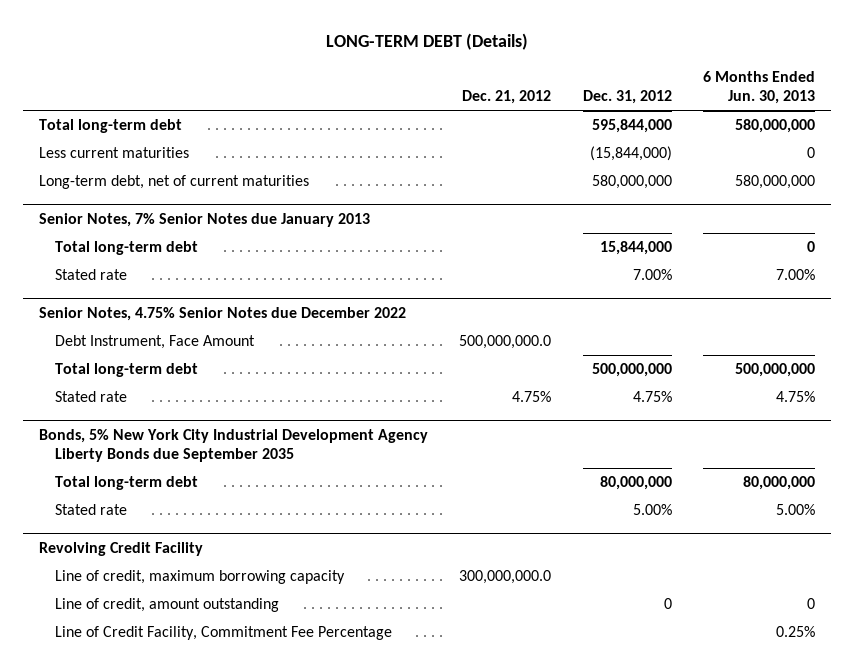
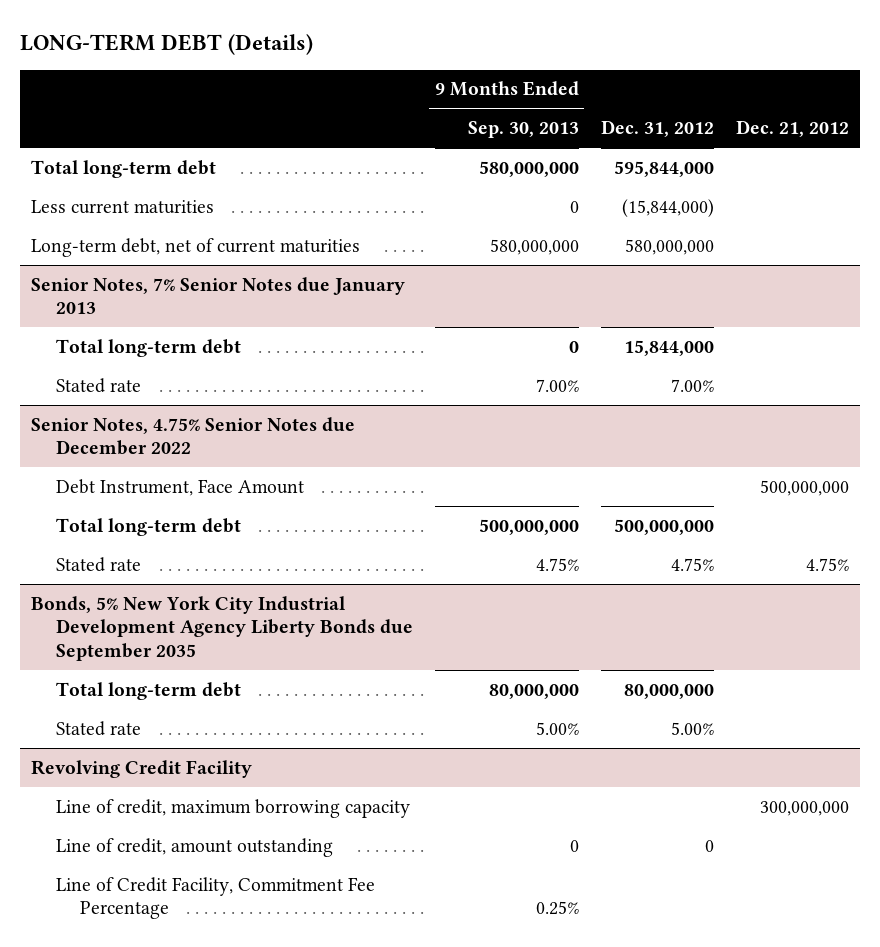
- | Dec. 21, 2012 | Dec. 31, 2012 | 6 Months Ended Jun. 30, 2013
+ | 9 Months Ended Sep. 30, 2013 | Dec. 31, 2012 | Dec. 21, 2012
@ Senior Notes, 4.75% Senior Notes due December 2022
- Debt Instrument, Face Amount | 500,000,000.0 | |
+ Debt Instrument, Face Amount | | | 500,000,000
@ Revolving Credit Facility
- Line of credit, maximum borrowing capacity | 300,000,000.0 | |
+ Line of credit, maximum borrowing capacity | | | 300,000,000

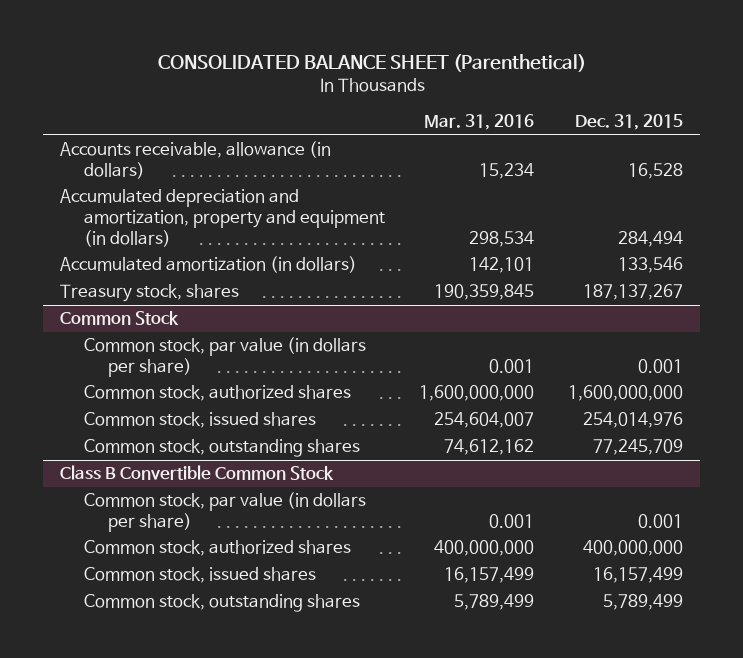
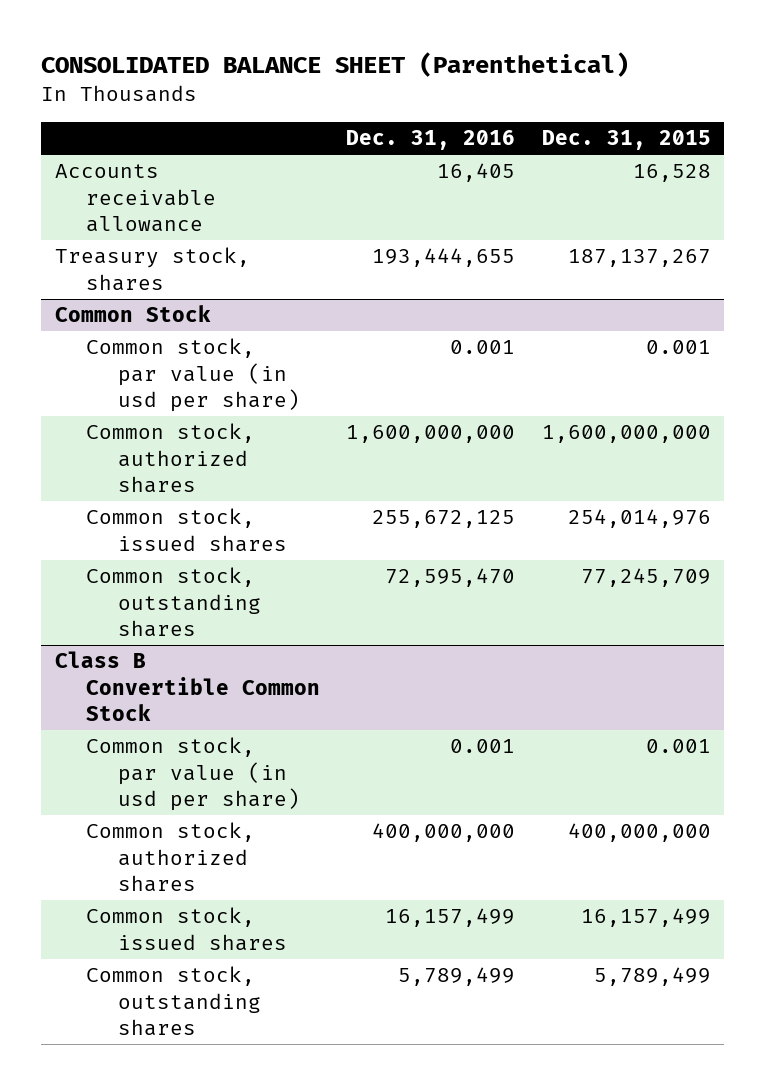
- | Mar. 31, 2016 | Dec. 31, 2015
+ | Dec. 31, 2016 | Dec. 31, 2015
- Accounts receivable, allowance (in dollars) | 15,234 | 16,528
- Accumulated depreciation and amortization, property and equipment (in dollars) | 298,534 | 284,494
- Accumulated amortization (in dollars) | 142,101 | 133,546
+ Accounts receivable allowance | 16,405 | 16,528
@ Common Stock
- Common stock, par value (in dollars per share) | 0.001 | 0.001
+ Common stock, par value (in usd per share) | 0.001 | 0.001
@ Class B Convertible Common Stock
- Common stock, par value (in dollars per share) | 0.001 | 0.001
+ Common stock, par value (in usd per share) | 0.001 | 0.001

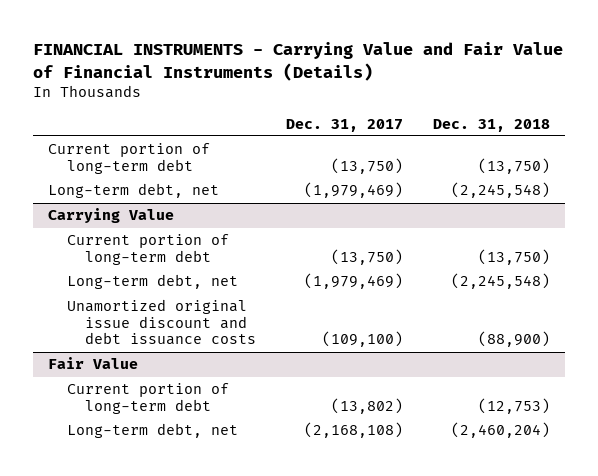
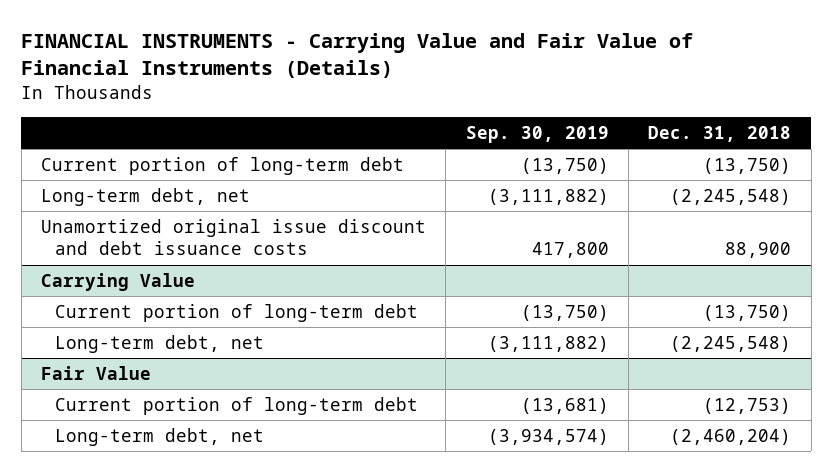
- | Dec. 31, 2017 | Dec. 31, 2018
+ | Sep. 30, 2019 | Dec. 31, 2018
+ Unamortized original issue discount and debt issuance costs | 417,800 | 88,900
@ Carrying Value
- Unamortized original issue discount and debt issuance costs | (109,100) | (88,900)

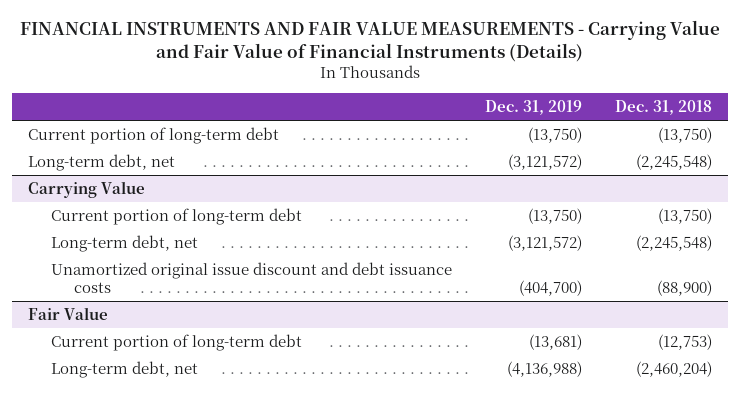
- FINANCIAL INSTRUMENTS - Carrying Value and Fair Value of Financial Instruments (Details)
+ FINANCIAL INSTRUMENTS AND FAIR VALUE MEASUREMENTS - Carrying Value and Fair Value of Financial Instruments (Details)
- | Sep. 30, 2019 | Dec. 31, 2018
+ | Dec. 31, 2019 | Dec. 31, 2018
- Unamortized original issue discount and debt issuance costs | 417,800 | 88,900
@ Carrying Value
+ Unamortized original issue discount and debt issuance costs | (404,700) | (88,900)

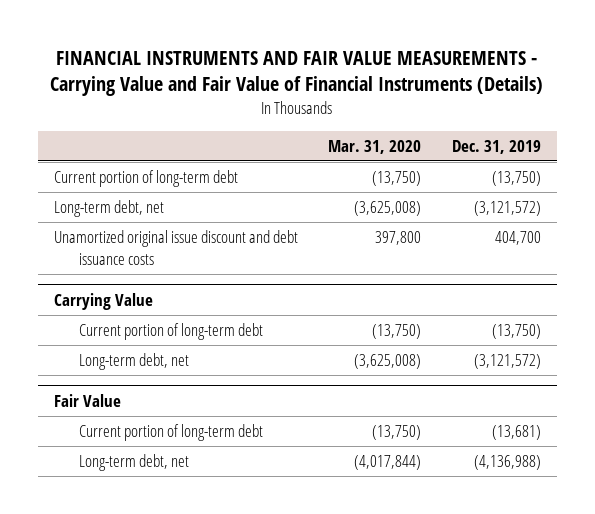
- | Dec. 31, 2019 | Dec. 31, 2018
+ | Mar. 31, 2020 | Dec. 31, 2019
+ Unamortized original issue discount and debt issuance costs | 397,800 | 404,700
@ Carrying Value
- Unamortized original issue discount and debt issuance costs | (404,700) | (88,900)

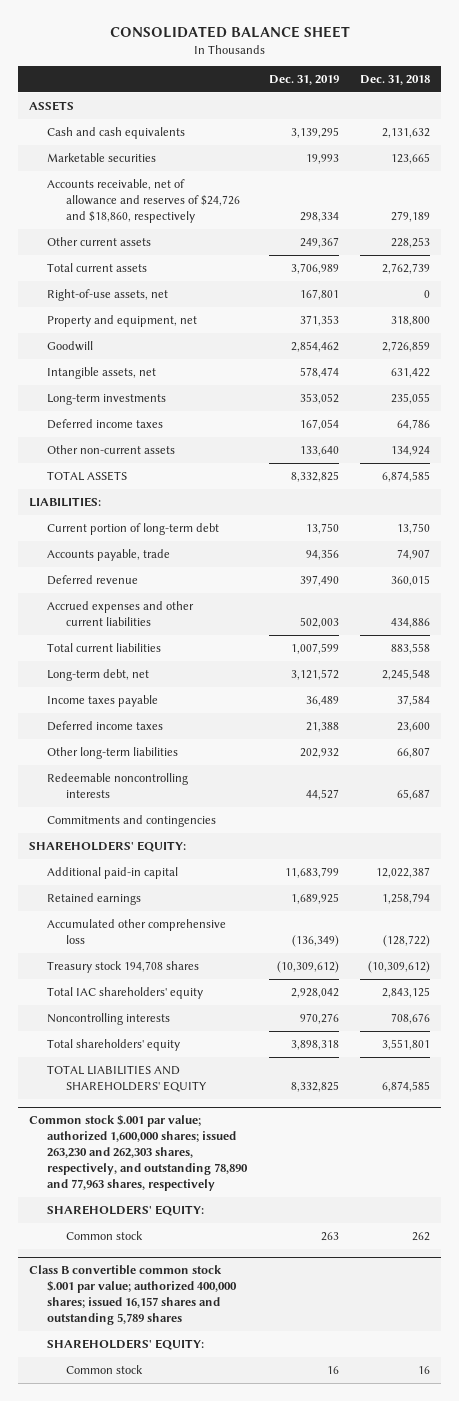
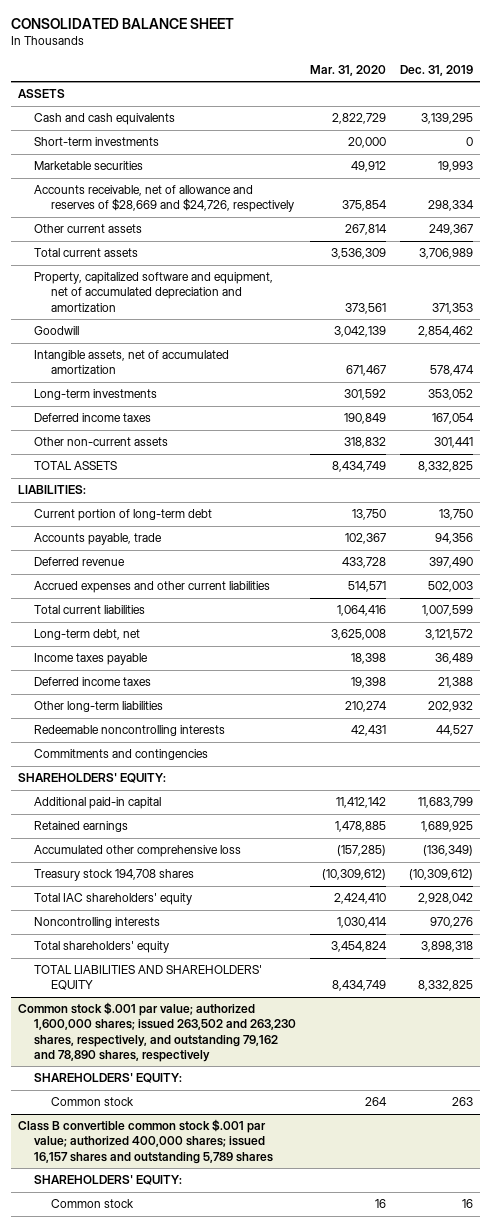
- | Dec. 31, 2019 | Dec. 31, 2018
+ | Mar. 31, 2020 | Dec. 31, 2019
+ Short-term investments | 20,000 | 0
- Accounts receivable, net of allowance and reserves of $24,726 and $18,860, respectively | 298,334 | 279,189
+ Accounts receivable, net of allowance and reserves of $28,669 and $24,726, respectively | 375,854 | 298,334
- Right-of-use assets, net | 167,801 | 0
- Property and equipment, net | 371,353 | 318,800
+ Property, capitalized software and equipment, net of accumulated depreciation and amortization | 373,561 | 371,353
- Intangible assets, net | 578,474 | 631,422
+ Intangible assets, net of accumulated amortization | 671,467 | 578,474
- Other non-current assets | 133,640 | 134,924
+ Other non-current assets | 318,832 | 301,441
- Common stock $.001 par value; authorized 1,600,000 shares; issued 263,230 and 262,303 shares, respectively, and outstanding 78,890 and 77,963 shares, respectively
+ Common stock $.001 par value; authorized 1,600,000 shares; issued 263,502 and 263,230 shares, respectively, and outstanding 79,162 and 78,890 shares, respectively

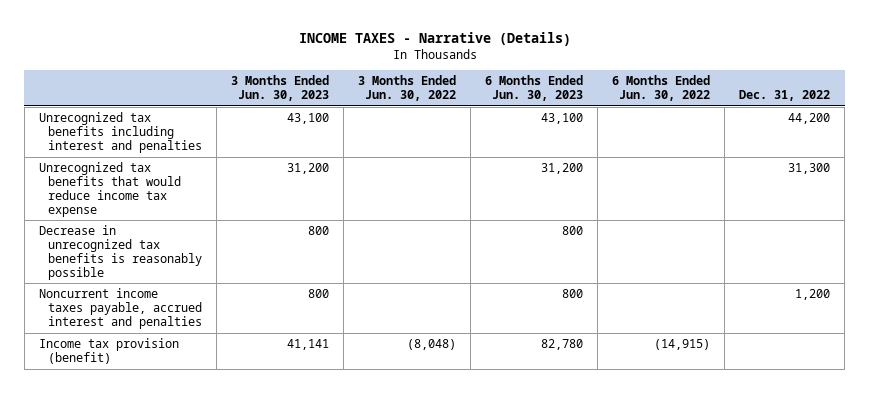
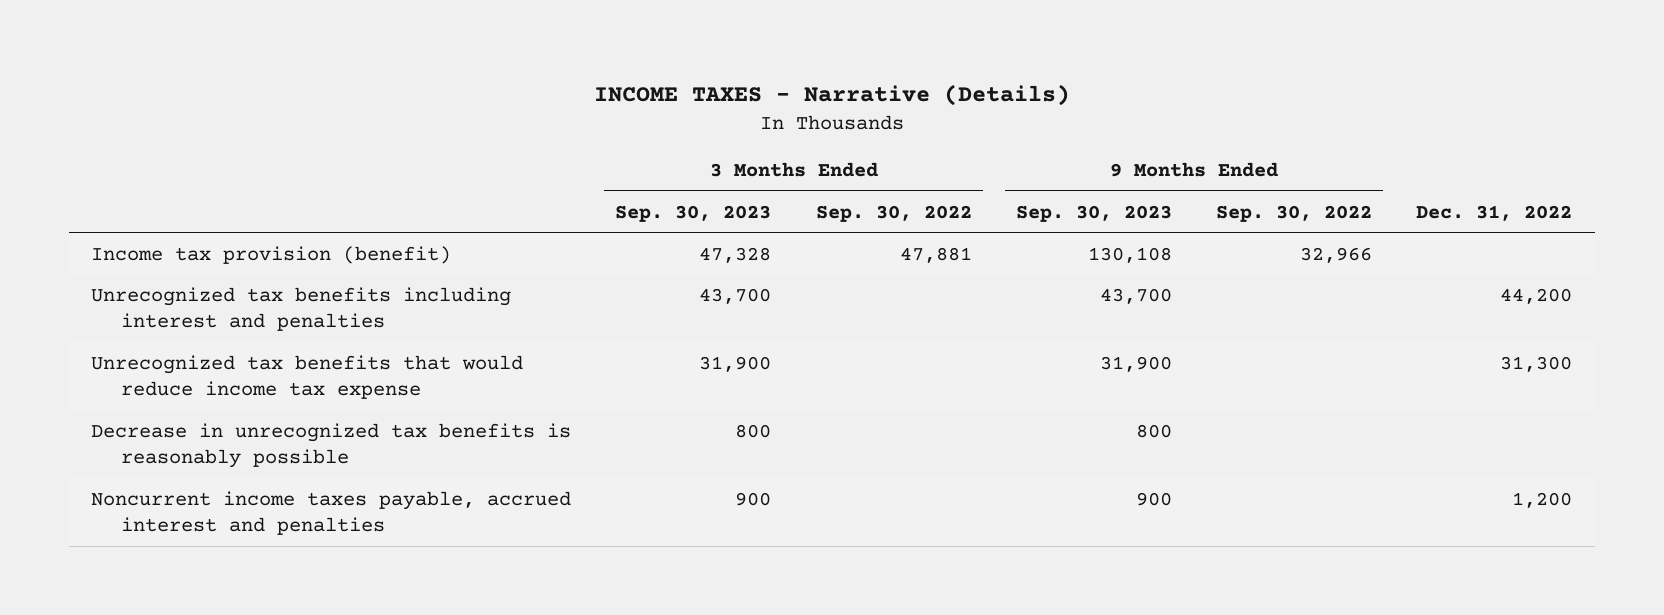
- | 3 Months Ended Jun. 30, 2023 | 3 Months Ended Jun. 30, 2022 | 6 Months Ended Jun. 30, 2023 | 6 Months Ended Jun. 30, 2022 | Dec. 31, 2022
+ | 3 Months Ended Sep. 30, 2023 | 3 Months Ended Sep. 30, 2022 | 9 Months Ended Sep. 30, 2023 | 9 Months Ended Sep. 30, 2022 | Dec. 31, 2022
moved up: Income tax provision (benefit) | 47,328 | 47,881 | 130,108 | 32,966 |

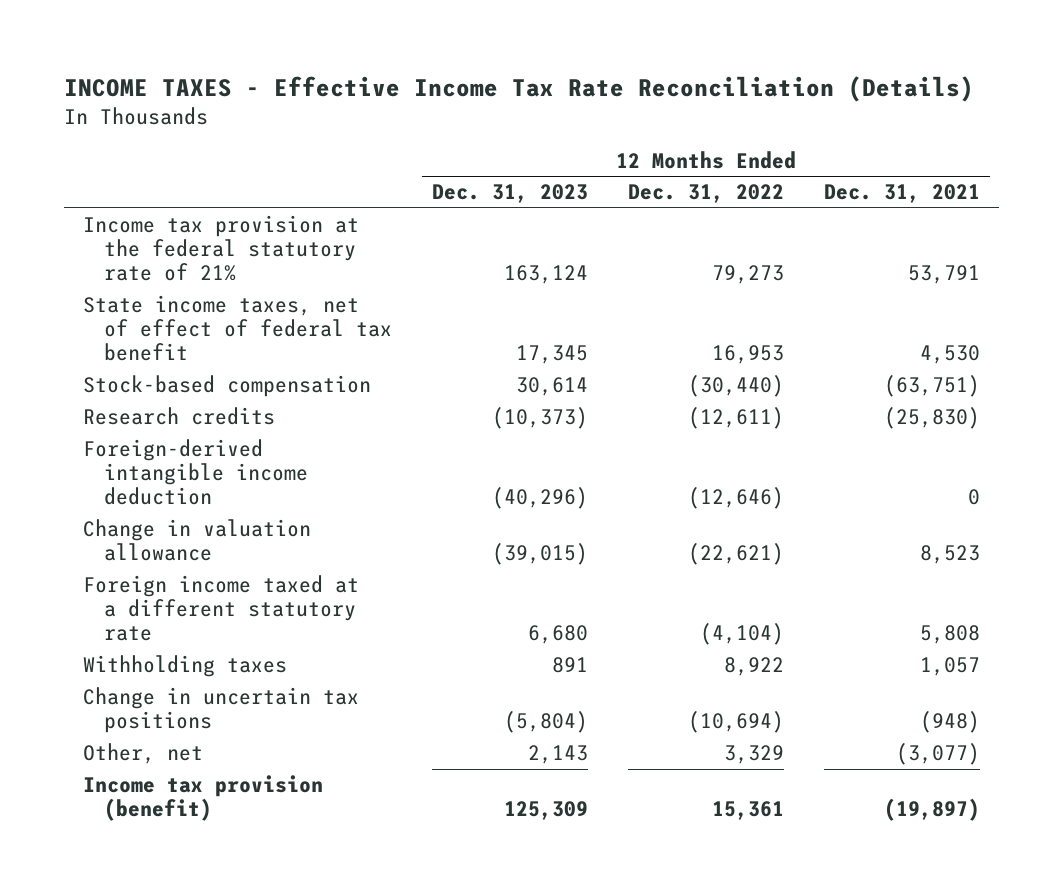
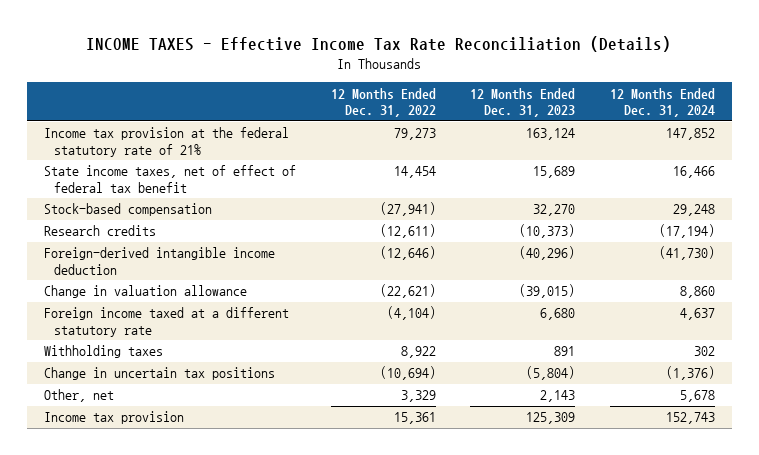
- | 12 Months Ended Dec. 31, 2023 | 12 Months Ended Dec. 31, 2022 | 12 Months Ended Dec. 31, 2021
+ | 12 Months Ended Dec. 31, 2022 | 12 Months Ended Dec. 31, 2023 | 12 Months Ended Dec. 31, 2024
- State income taxes, net of effect of federal tax benefit | 17,345 | 16,953 | 4,530
- Stock-based compensation | 30,614 | (30,440) | (63,751)
+ State income taxes, net of effect of federal tax benefit | 14,454 | 15,689 | 16,466
+ Stock-based compensation | (27,941) | 32,270 | 29,248
- Income tax provision (benefit) | 125,309 | 15,361 | (19,897)
+ Income tax provision | 15,361 | 125,309 | 152,743

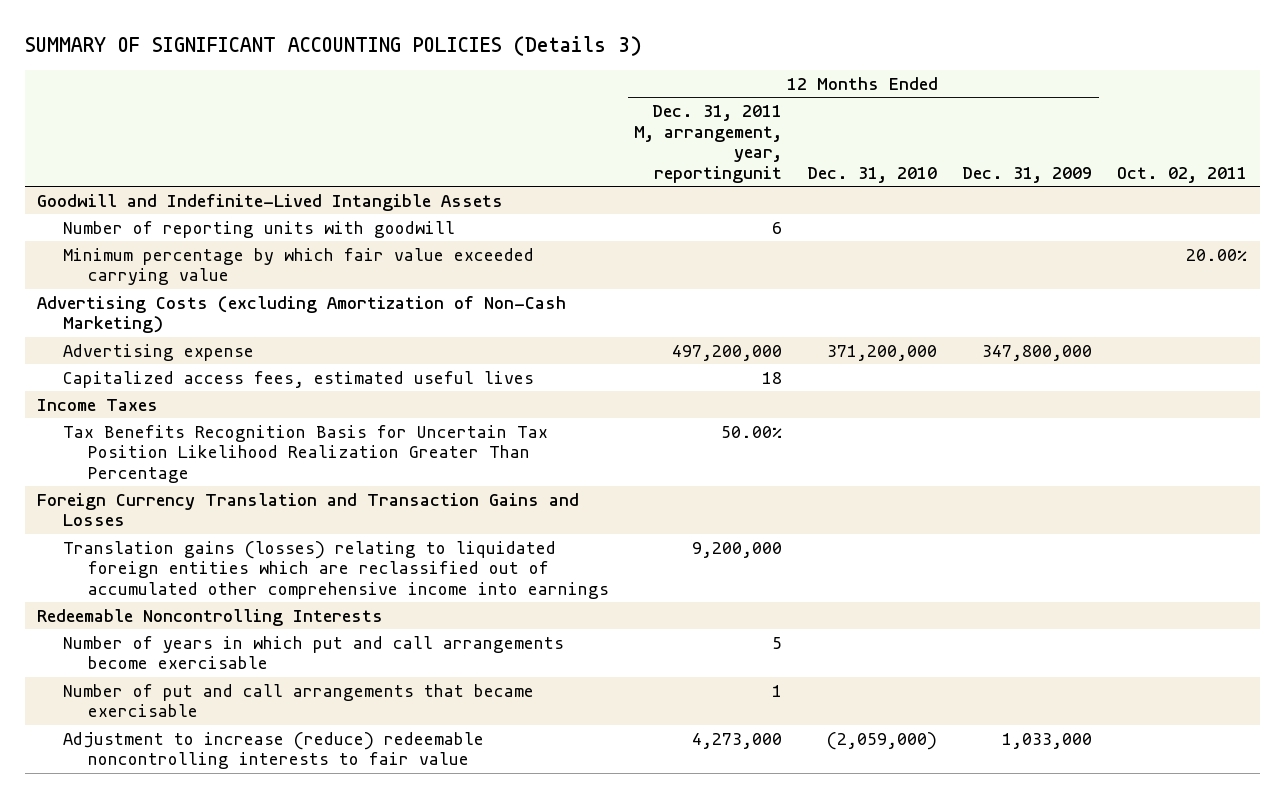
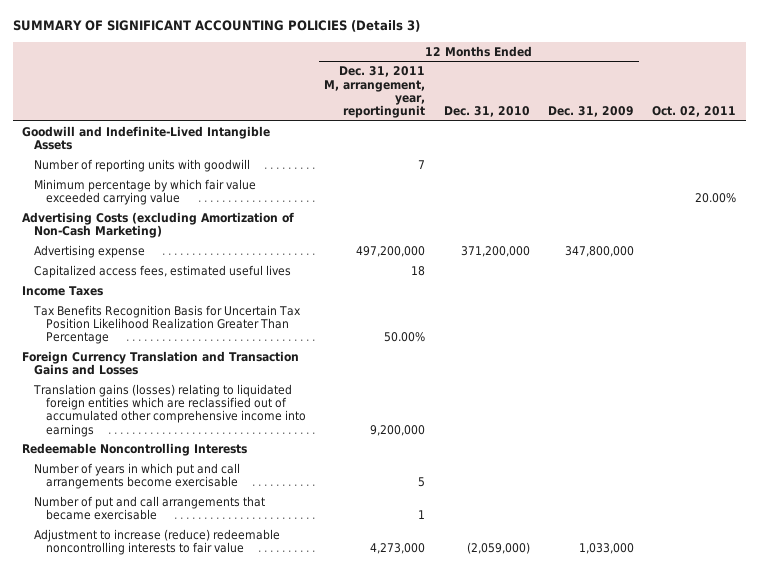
- Number of reporting units with goodwill | 6 | | |
+ Number of reporting units with goodwill | 7 | | |

